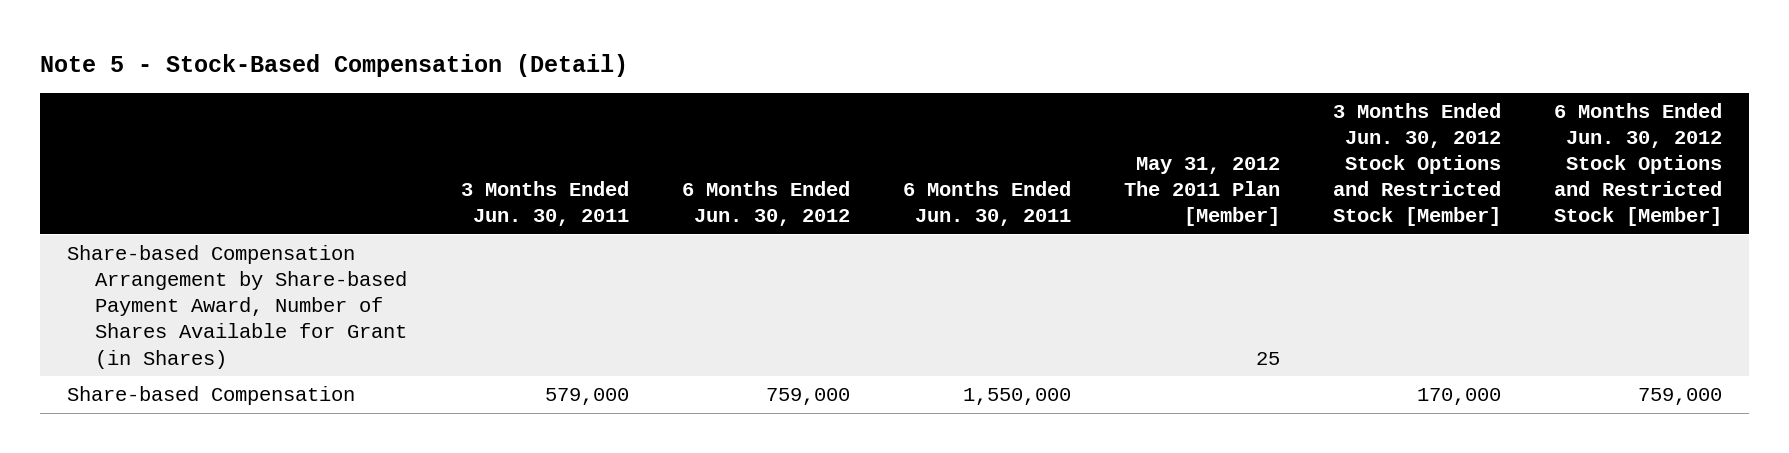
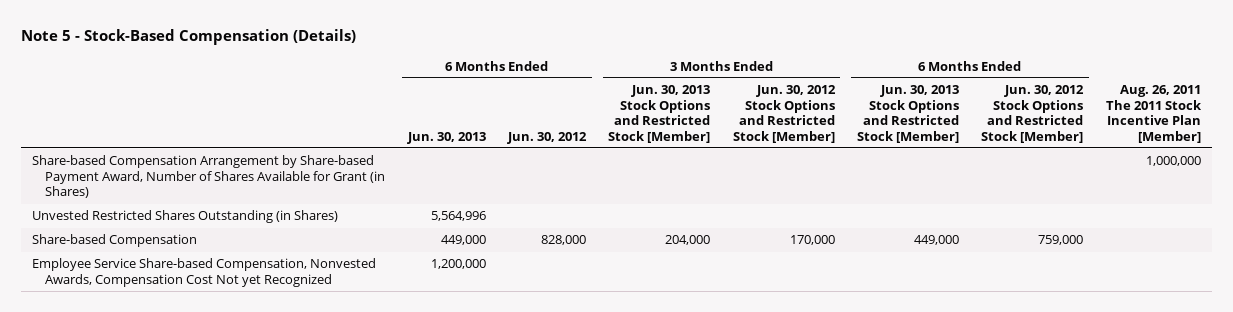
- Note 5 - Stock-Based Compensation (Detail)
+ Note 5 - Stock-Based Compensation (Details)
- | 3 Months Ended Jun. 30, 2011 | 6 Months Ended Jun. 30, 2012 | 6 Months Ended Jun. 30, 2011 | May 31, 2012 The 2011 Plan [Member] | 3 Months Ended Jun. 30, 2012 Stock Options and Restricted Stock [Member] | 6 Months Ended Jun. 30, 2012 Stock Options and Restricted Stock [Member]
+ | 6 Months Ended Jun. 30, 2013 | 6 Months Ended Jun. 30, 2012 | 3 Months Ended Jun. 30, 2013 Stock Options and Restricted Stock [Member] | 3 Months Ended Jun. 30, 2012 Stock Options and Restricted Stock [Member] | 6 Months Ended Jun. 30, 2013 Stock Options and Restricted Stock [Member] | 6 Months Ended Jun. 30, 2012 Stock Options and Restricted Stock [Member] | Aug. 26, 2011 The 2011 Stock Incentive Plan [Member]
- Share-based Compensation | 579,000 | 759,000 | 1,550,000 | | 170,000 | 759,000
+ Unvested Restricted Shares Outstanding (in Shares) | 5,564,996 | | | | | |
+ Share-based Compensation | 449,000 | 828,000 | 204,000 | 170,000 | 449,000 | 759,000 |
+ Employee Service Share-based Compensation, Nonvested Awards, Compensation Cost Not yet Recognized | 1,200,000 | | | | | |

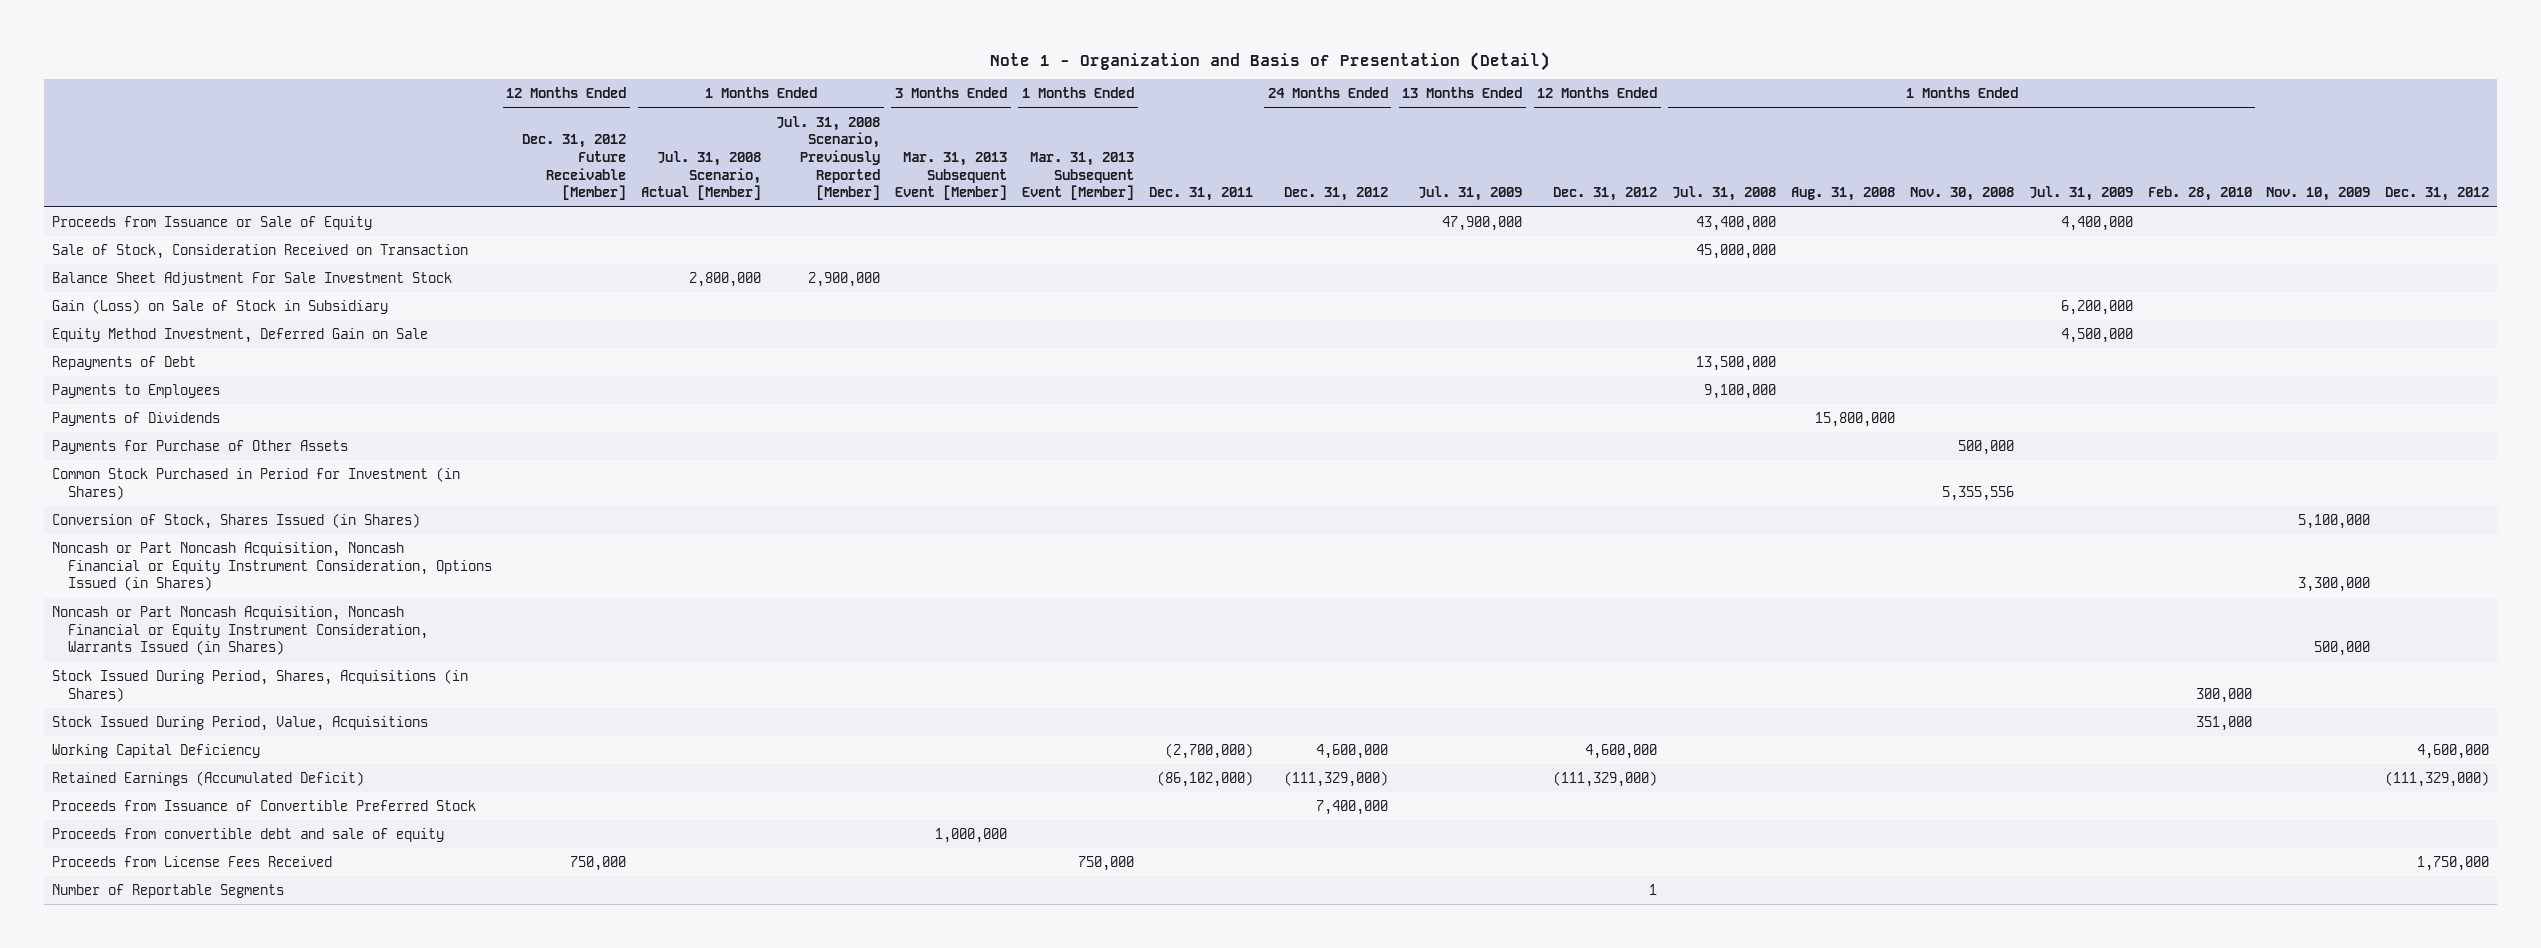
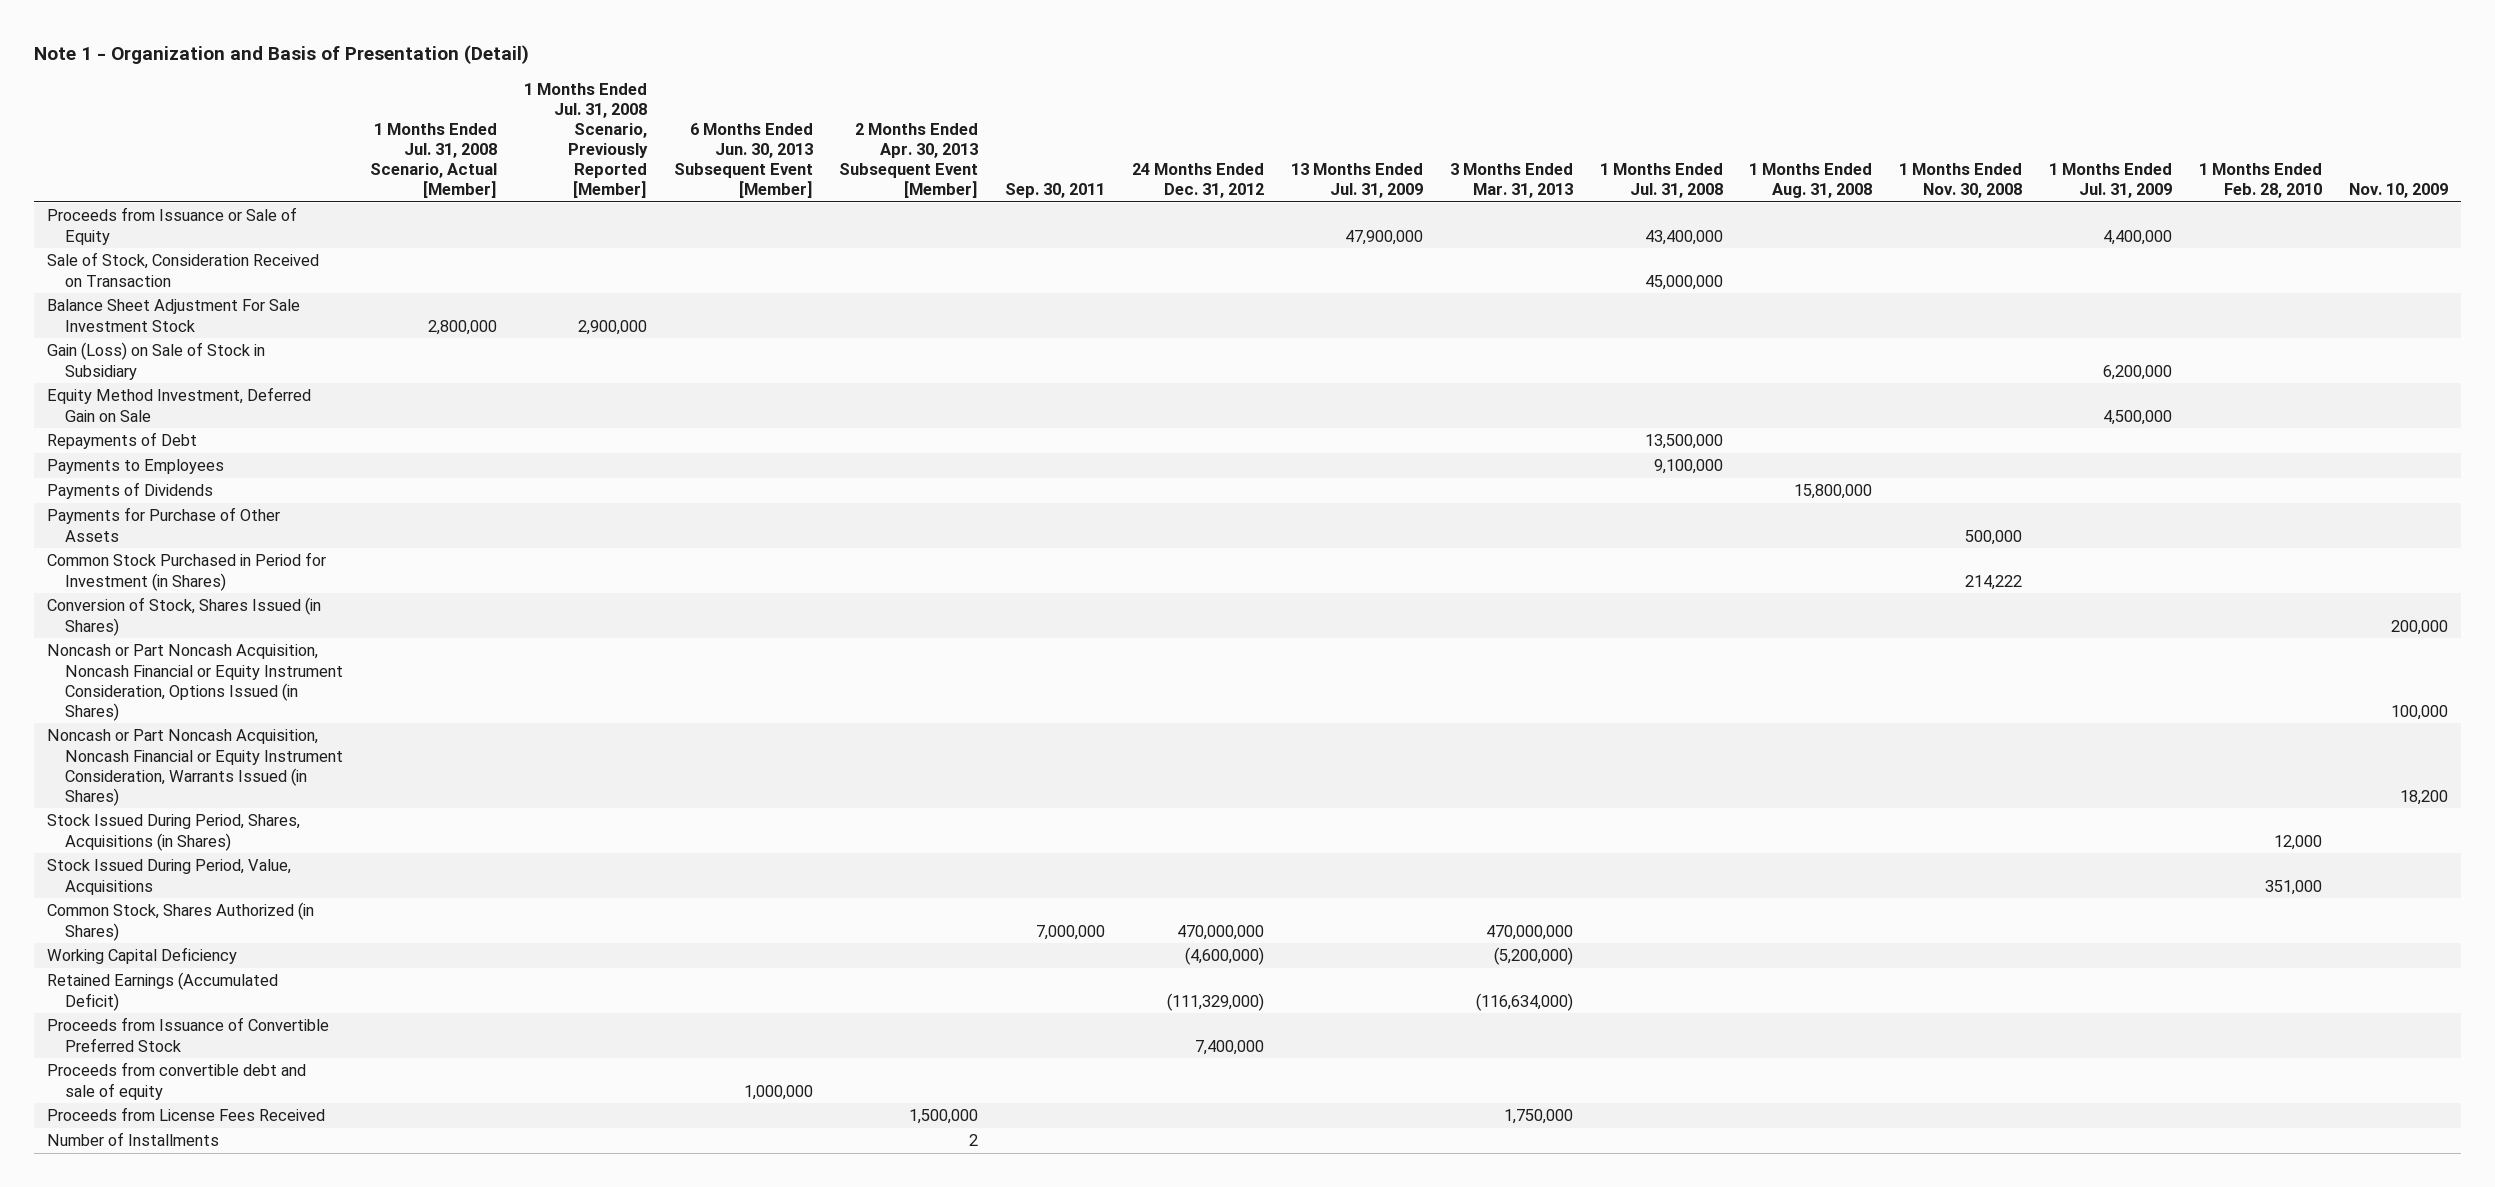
- | 12 Months Ended Dec. 31, 2012 Future Receivable [Member] | 1 Months Ended Jul. 31, 2008 Scenario, Actual [Member] | 1 Months Ended Jul. 31, 2008 Scenario, Previously Reported [Member] | 3 Months Ended Mar. 31, 2013 Subsequent Event [Member] | 1 Months Ended Mar. 31, 2013 Subsequent Event [Member] | Dec. 31, 2011 | 24 Months Ended Dec. 31, 2012 | 13 Months Ended Jul. 31, 2009 | 12 Months Ended Dec. 31, 2012 | 1 Months Ended Jul. 31, 2008 | 1 Months Ended Aug. 31, 2008 | 1 Months Ended Nov. 30, 2008 | 1 Months Ended Jul. 31, 2009 | 1 Months Ended Feb. 28, 2010 | Nov. 10, 2009 | Dec. 31, 2012
+ | 1 Months Ended Jul. 31, 2008 Scenario, Actual [Member] | 1 Months Ended Jul. 31, 2008 Scenario, Previously Reported [Member] | 6 Months Ended Jun. 30, 2013 Subsequent Event [Member] | 2 Months Ended Apr. 30, 2013 Subsequent Event [Member] | Sep. 30, 2011 | 24 Months Ended Dec. 31, 2012 | 13 Months Ended Jul. 31, 2009 | 3 Months Ended Mar. 31, 2013 | 1 Months Ended Jul. 31, 2008 | 1 Months Ended Aug. 31, 2008 | 1 Months Ended Nov. 30, 2008 | 1 Months Ended Jul. 31, 2009 | 1 Months Ended Feb. 28, 2010 | Nov. 10, 2009
- Common Stock Purchased in Period for Investment (in Shares) | | | | | | | | | | | | 5,355,556 | | | |
- Conversion of Stock, Shares Issued (in Shares) | | | | | | | | | | | | | | | 5,100,000 |
- Noncash or Part Noncash Acquisition, Noncash Financial or Equity Instrument Consideration, Options Issued (in Shares) | | | | | | | | | | | | | | | 3,300,000 |
- Noncash or Part Noncash Acquisition, Noncash Financial or Equity Instrument Consideration, Warrants Issued (in Shares) | | | | | | | | | | | | | | | 500,000 |
- Stock Issued During Period, Shares, Acquisitions (in Shares) | | | | | | | | | | | | | | 300,000 | |
+ Common Stock Purchased in Period for Investment (in Shares) | | | | | | | | | | | 214,222 | | |
+ Conversion of Stock, Shares Issued (in Shares) | | | | | | | | | | | | | | 200,000
+ Noncash or Part Noncash Acquisition, Noncash Financial or Equity Instrument Consideration, Options Issued (in Shares) | | | | | | | | | | | | | | 100,000
+ Noncash or Part Noncash Acquisition, Noncash Financial or Equity Instrument Consideration, Warrants Issued (in Shares) | | | | | | | | | | | | | | 18,200
+ Stock Issued During Period, Shares, Acquisitions (in Shares) | | | | | | | | | | | | | 12,000 |
- Working Capital Deficiency | | | | | | (2,700,000) | 4,600,000 | | 4,600,000 | | | | | | | 4,600,000
+ Common Stock, Shares Authorized (in Shares) | | | | | 7,000,000 | 470,000,000 | | 470,000,000 | | | | | |
+ Working Capital Deficiency | | | | | | (4,600,000) | | (5,200,000) | | | | | |
- Number of Reportable Segments | | | | | | | | | 1 | | | | | | |
+ Number of Installments | | | | 2 | | | | | | | | | |

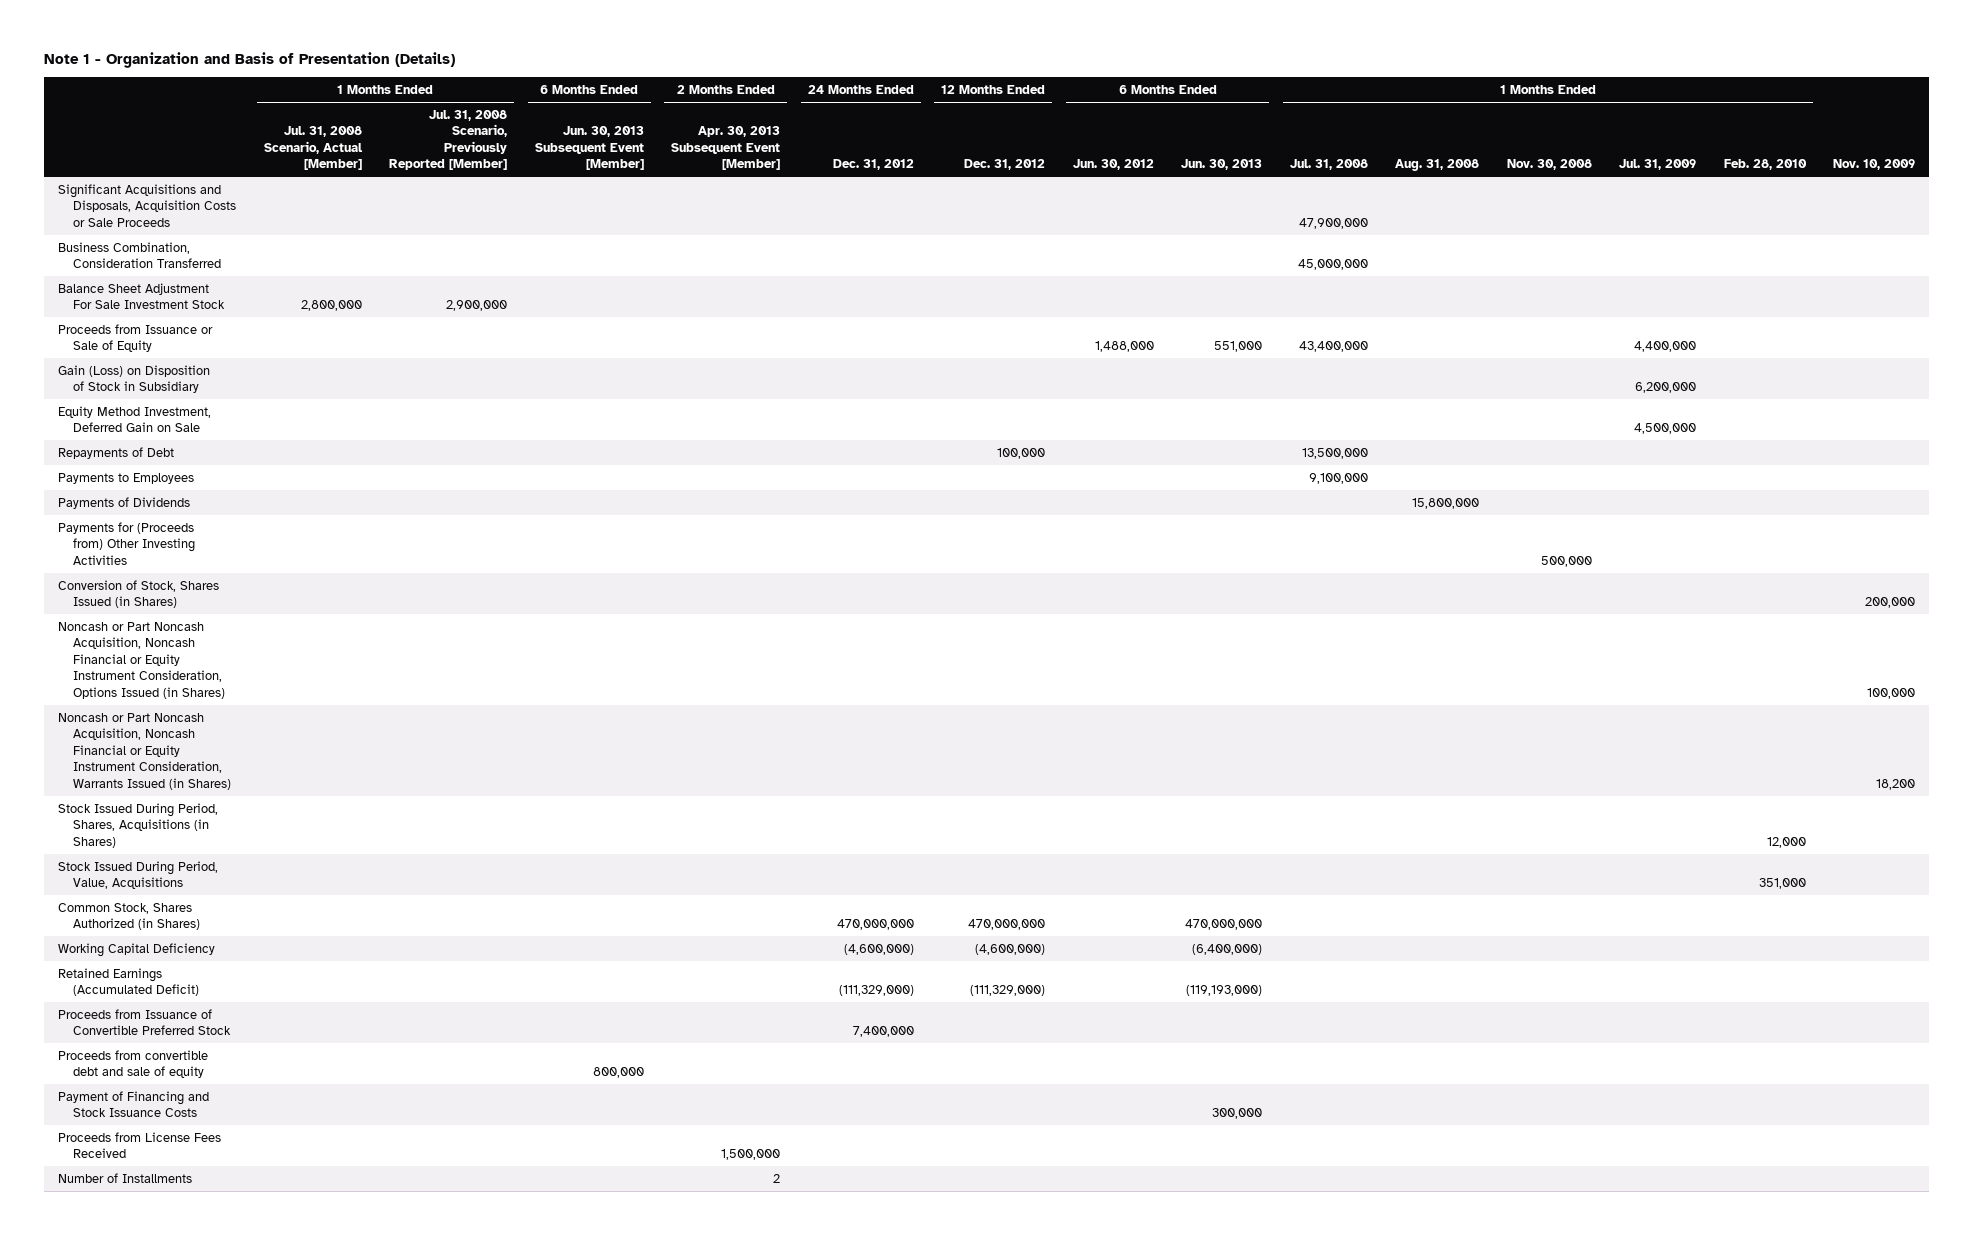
- Note 1 - Organization and Basis of Presentation (Detail)
+ Note 1 - Organization and Basis of Presentation (Details)
- | 1 Months Ended Jul. 31, 2008 Scenario, Actual [Member] | 1 Months Ended Jul. 31, 2008 Scenario, Previously Reported [Member] | 6 Months Ended Jun. 30, 2013 Subsequent Event [Member] | 2 Months Ended Apr. 30, 2013 Subsequent Event [Member] | Sep. 30, 2011 | 24 Months Ended Dec. 31, 2012 | 13 Months Ended Jul. 31, 2009 | 3 Months Ended Mar. 31, 2013 | 1 Months Ended Jul. 31, 2008 | 1 Months Ended Aug. 31, 2008 | 1 Months Ended Nov. 30, 2008 | 1 Months Ended Jul. 31, 2009 | 1 Months Ended Feb. 28, 2010 | Nov. 10, 2009
+ | 1 Months Ended Jul. 31, 2008 Scenario, Actual [Member] | 1 Months Ended Jul. 31, 2008 Scenario, Previously Reported [Member] | 6 Months Ended Jun. 30, 2013 Subsequent Event [Member] | 2 Months Ended Apr. 30, 2013 Subsequent Event [Member] | 24 Months Ended Dec. 31, 2012 | 12 Months Ended Dec. 31, 2012 | 6 Months Ended Jun. 30, 2012 | 6 Months Ended Jun. 30, 2013 | 1 Months Ended Jul. 31, 2008 | 1 Months Ended Aug. 31, 2008 | 1 Months Ended Nov. 30, 2008 | 1 Months Ended Jul. 31, 2009 | 1 Months Ended Feb. 28, 2010 | Nov. 10, 2009
- Sale of Stock, Consideration Received on Transaction | | | | | | | | | 45,000,000 | | | | |
+ Significant Acquisitions and Disposals, Acquisition Costs or Sale Proceeds | | | | | | | | | 47,900,000 | | | | |
+ Business Combination, Consideration Transferred | | | | | | | | | 45,000,000 | | | | |
- Gain (Loss) on Sale of Stock in Subsidiary | | | | | | | | | | | | 6,200,000 | |
moved down: Proceeds from Issuance or Sale of Equity | | | | | | | 1,488,000 | 551,000 | 43,400,000 | | | 4,400,000 | |
+ Gain (Loss) on Disposition of Stock in Subsidiary | | | | | | | | | | | | 6,200,000 | |
- Payments for Purchase of Other Assets | | | | | | | | | | | 500,000 | | |
- Common Stock Purchased in Period for Investment (in Shares) | | | | | | | | | | | 214,222 | | |
+ Payments for (Proceeds from) Other Investing Activities | | | | | | | | | | | 500,000 | | |
- Proceeds from convertible debt and sale of equity | | | 1,000,000 | | | | | | | | | | |
+ Proceeds from convertible debt and sale of equity | | | 800,000 | | | | | | | | | | |
+ Payment of Financing and Stock Issuance Costs | | | | | | | | 300,000 | | | | | |

